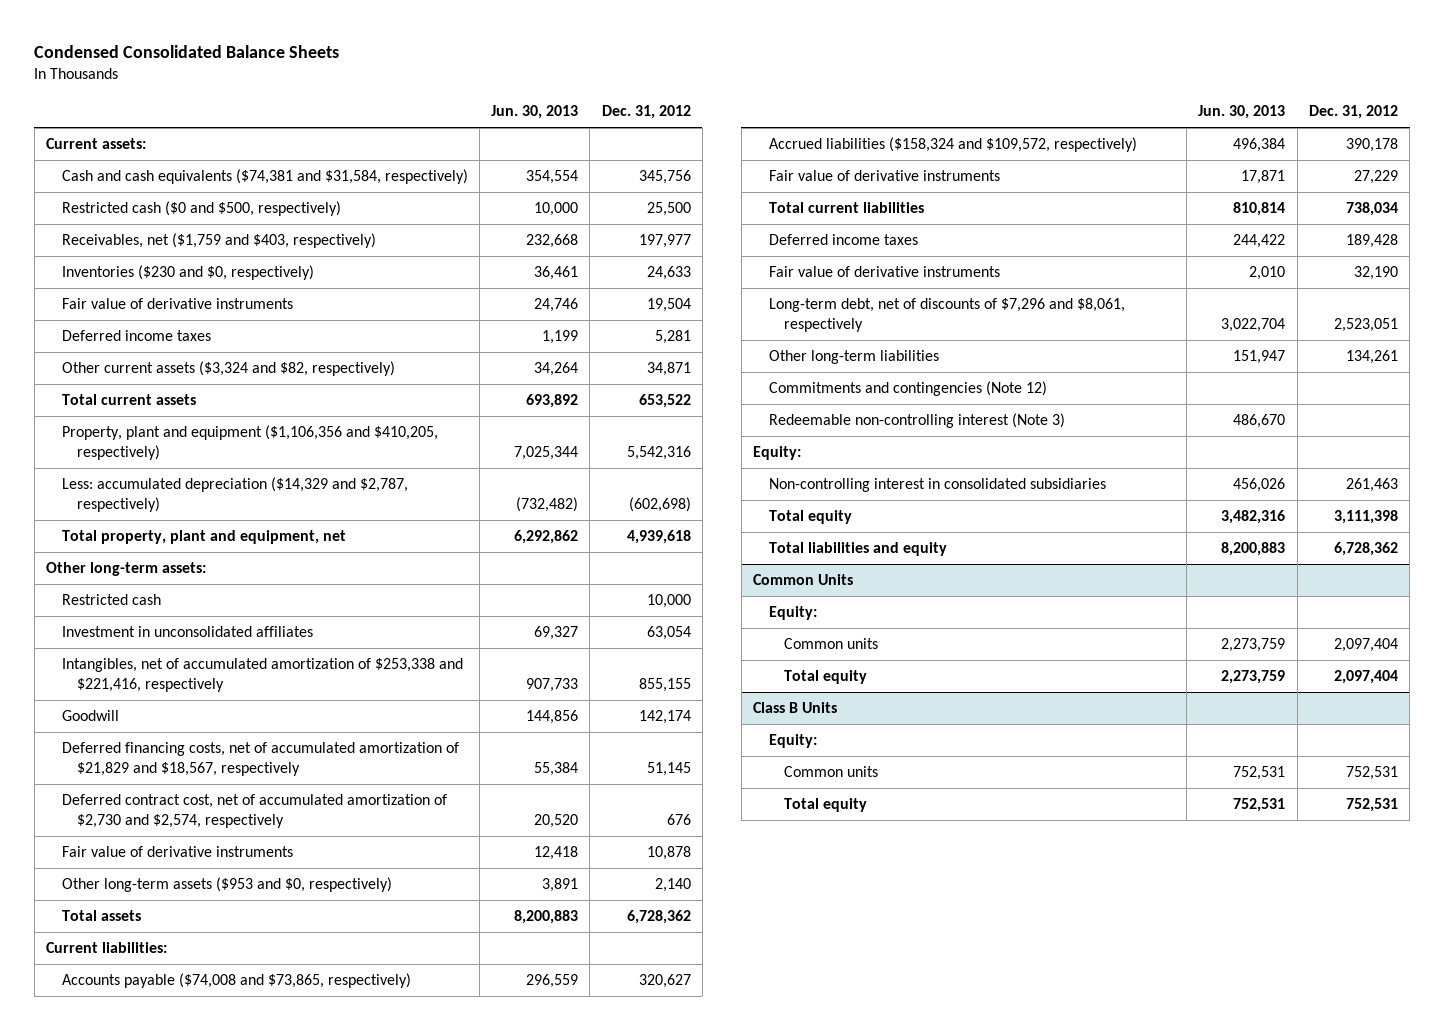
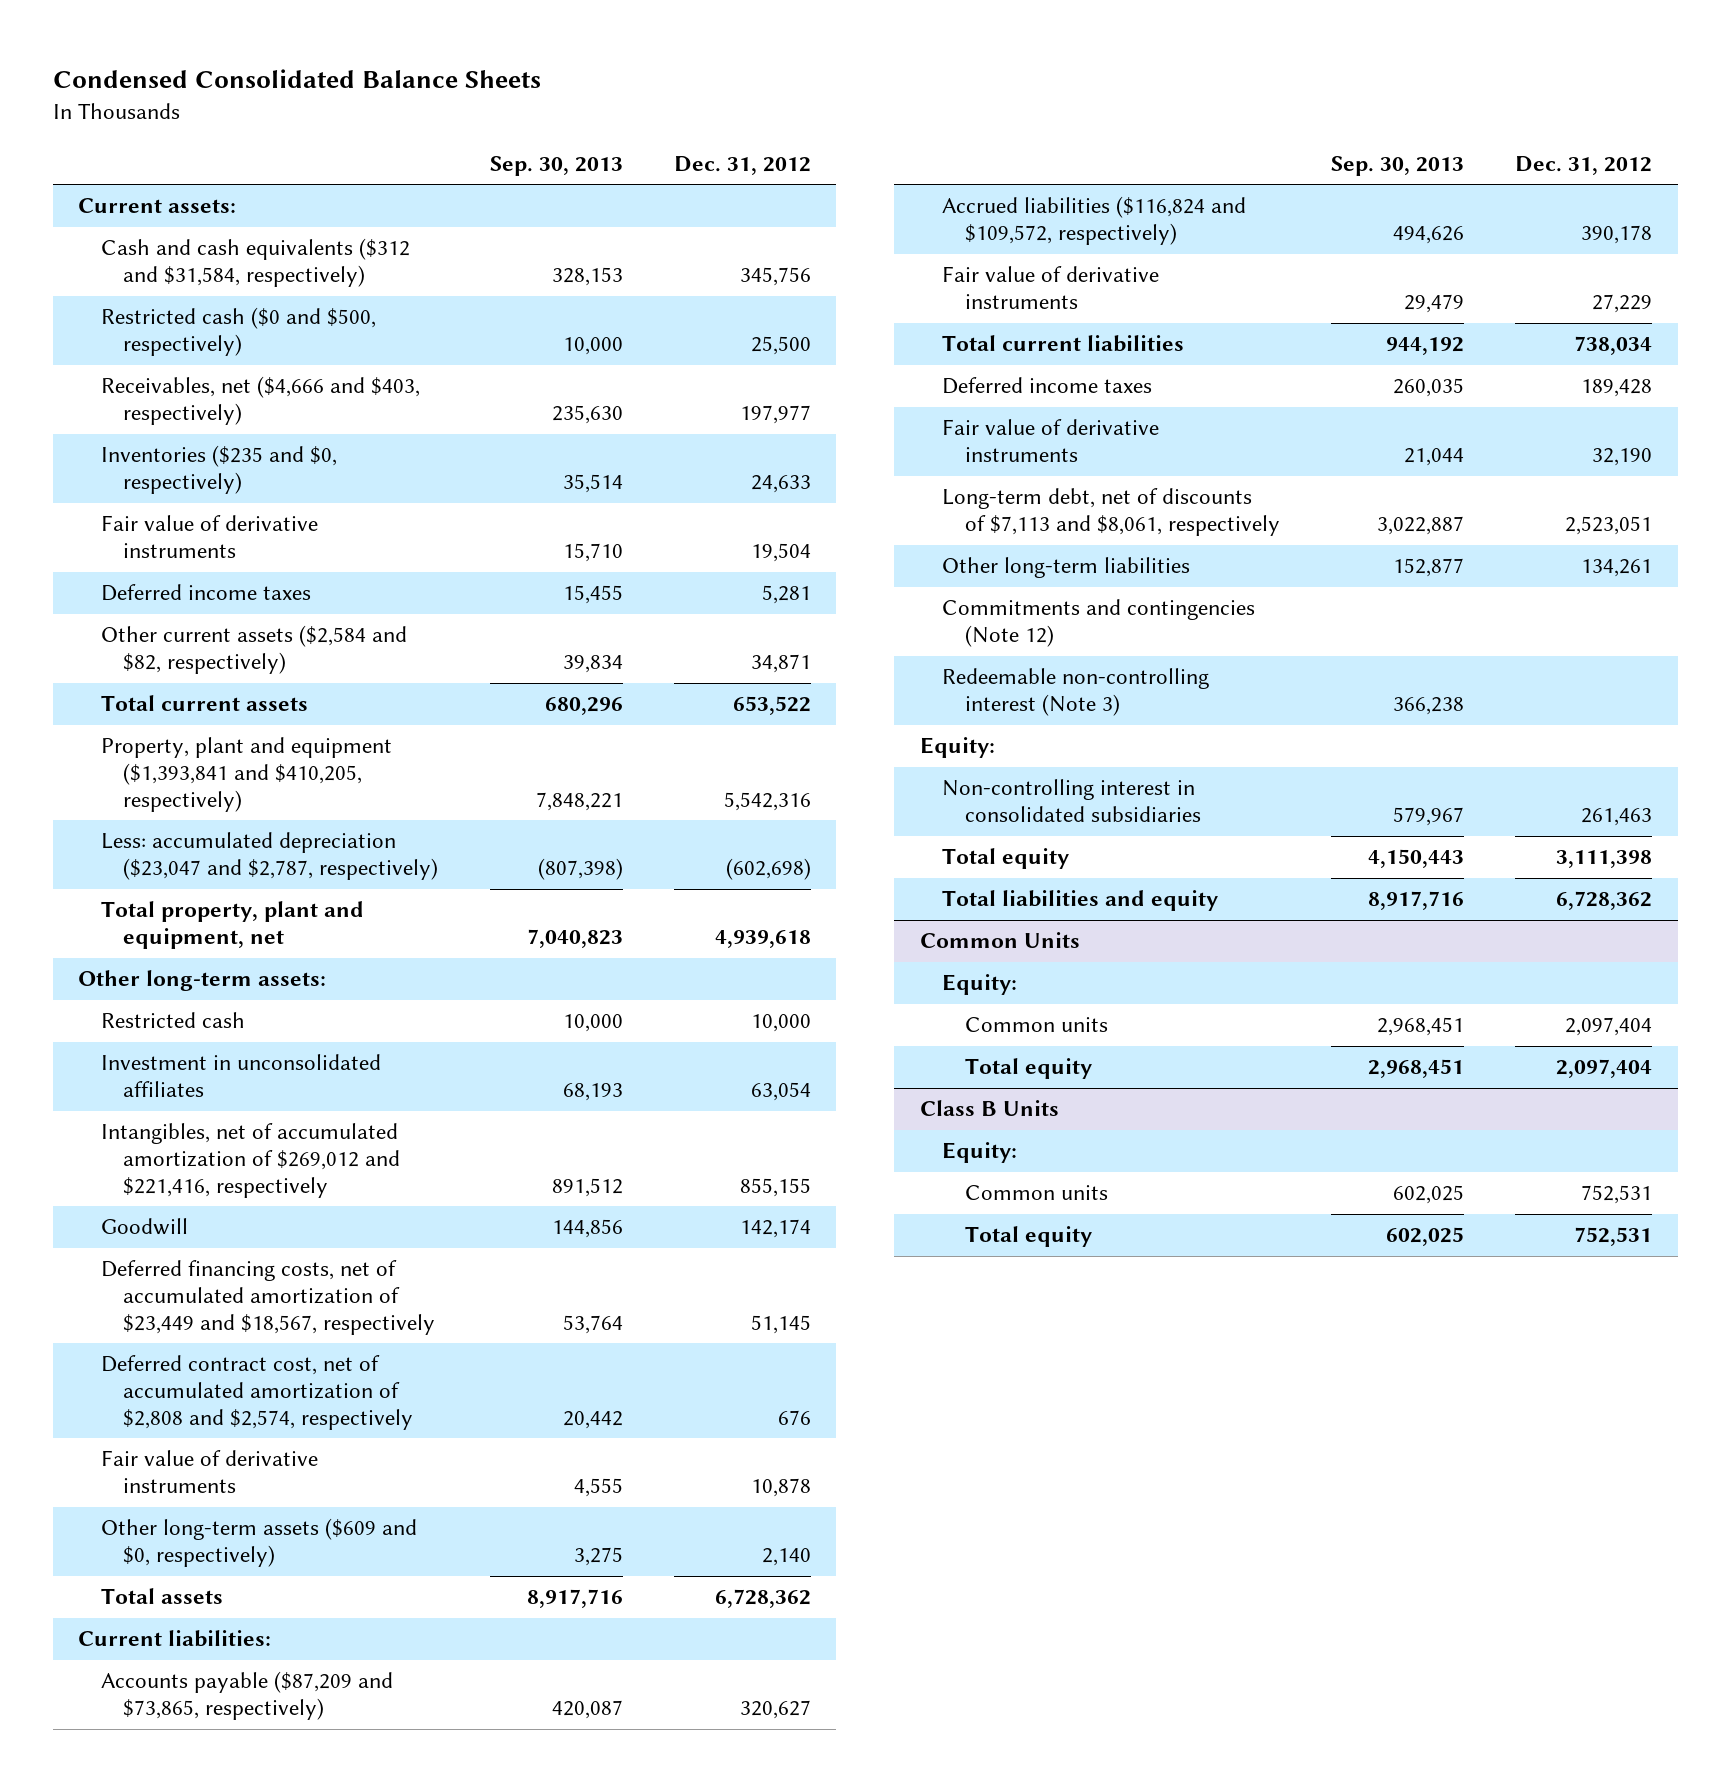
- | Jun. 30, 2013 | Dec. 31, 2012
+ | Sep. 30, 2013 | Dec. 31, 2012
- Cash and cash equivalents ($74,381 and $31,584, respectively) | 354,554 | 345,756
+ Cash and cash equivalents ($312 and $31,584, respectively) | 328,153 | 345,756
- Receivables, net ($1,759 and $403, respectively) | 232,668 | 197,977
- Inventories ($230 and $0, respectively) | 36,461 | 24,633
+ Receivables, net ($4,666 and $403, respectively) | 235,630 | 197,977
+ Inventories ($235 and $0, respectively) | 35,514 | 24,633
- Other current assets ($3,324 and $82, respectively) | 34,264 | 34,871
+ Other current assets ($2,584 and $82, respectively) | 39,834 | 34,871
- Property, plant and equipment ($1,106,356 and $410,205, respectively) | 7,025,344 | 5,542,316
- Less: accumulated depreciation ($14,329 and $2,787, respectively) | (732,482) | (602,698)
+ Property, plant and equipment ($1,393,841 and $410,205, respectively) | 7,848,221 | 5,542,316
+ Less: accumulated depreciation ($23,047 and $2,787, respectively) | (807,398) | (602,698)
- Intangibles, net of accumulated amortization of $253,338 and $221,416, respectively | 907,733 | 855,155
+ Intangibles, net of accumulated amortization of $269,012 and $221,416, respectively | 891,512 | 855,155
- Deferred financing costs, net of accumulated amortization of $21,829 and $18,567, respectively | 55,384 | 51,145
- Deferred contract cost, net of accumulated amortization of $2,730 and $2,574, respectively | 20,520 | 676
+ Deferred financing costs, net of accumulated amortization of $23,449 and $18,567, respectively | 53,764 | 51,145
+ Deferred contract cost, net of accumulated amortization of $2,808 and $2,574, respectively | 20,442 | 676
- Other long-term assets ($953 and $0, respectively) | 3,891 | 2,140
+ Other long-term assets ($609 and $0, respectively) | 3,275 | 2,140
- Accounts payable ($74,008 and $73,865, respectively) | 296,559 | 320,627
- Accrued liabilities ($158,324 and $109,572, respectively) | 496,384 | 390,178
+ Accounts payable ($87,209 and $73,865, respectively) | 420,087 | 320,627
+ Accrued liabilities ($116,824 and $109,572, respectively) | 494,626 | 390,178
- Long-term debt, net of discounts of $7,296 and $8,061, respectively | 3,022,704 | 2,523,051
+ Long-term debt, net of discounts of $7,113 and $8,061, respectively | 3,022,887 | 2,523,051

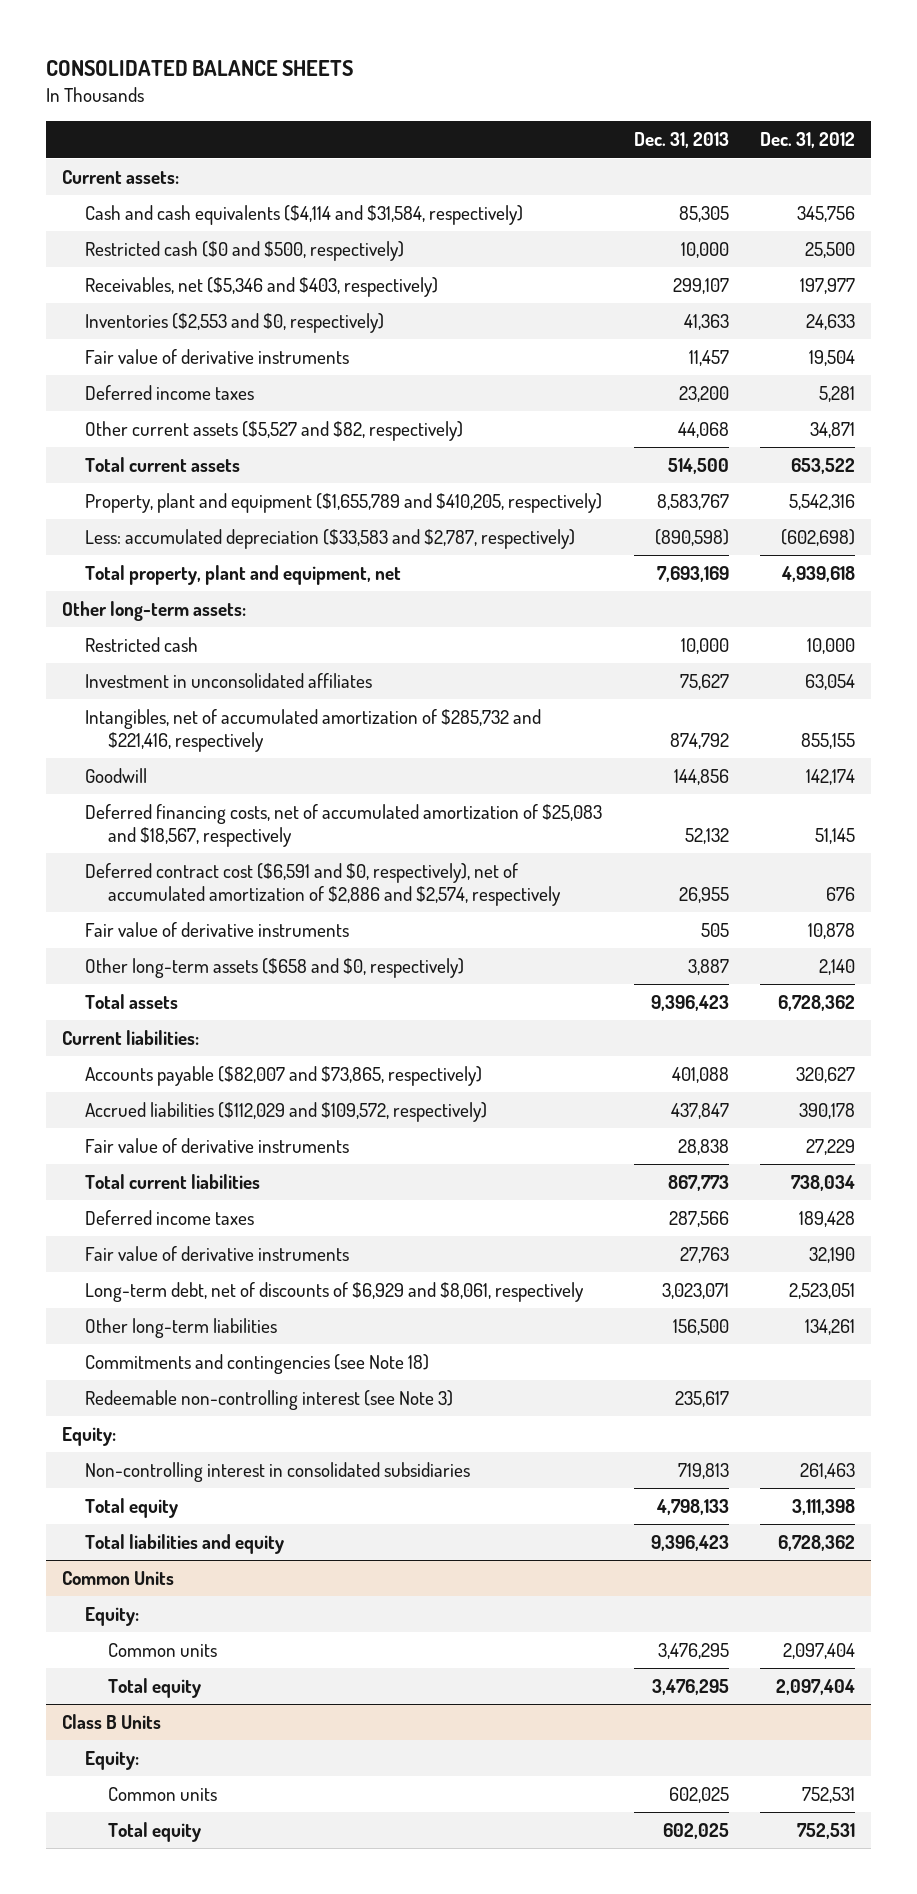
- Condensed Consolidated Balance Sheets
+ CONSOLIDATED BALANCE SHEETS
- | Sep. 30, 2013 | Dec. 31, 2012
+ | Dec. 31, 2013 | Dec. 31, 2012
- Cash and cash equivalents ($312 and $31,584, respectively) | 328,153 | 345,756
+ Cash and cash equivalents ($4,114 and $31,584, respectively) | 85,305 | 345,756
- Receivables, net ($4,666 and $403, respectively) | 235,630 | 197,977
- Inventories ($235 and $0, respectively) | 35,514 | 24,633
+ Receivables, net ($5,346 and $403, respectively) | 299,107 | 197,977
+ Inventories ($2,553 and $0, respectively) | 41,363 | 24,633
- Other current assets ($2,584 and $82, respectively) | 39,834 | 34,871
+ Other current assets ($5,527 and $82, respectively) | 44,068 | 34,871
- Property, plant and equipment ($1,393,841 and $410,205, respectively) | 7,848,221 | 5,542,316
- Less: accumulated depreciation ($23,047 and $2,787, respectively) | (807,398) | (602,698)
+ Property, plant and equipment ($1,655,789 and $410,205, respectively) | 8,583,767 | 5,542,316
+ Less: accumulated depreciation ($33,583 and $2,787, respectively) | (890,598) | (602,698)
- Intangibles, net of accumulated amortization of $269,012 and $221,416, respectively | 891,512 | 855,155
+ Intangibles, net of accumulated amortization of $285,732 and $221,416, respectively | 874,792 | 855,155
- Deferred financing costs, net of accumulated amortization of $23,449 and $18,567, respectively | 53,764 | 51,145
- Deferred contract cost, net of accumulated amortization of $2,808 and $2,574, respectively | 20,442 | 676
+ Deferred financing costs, net of accumulated amortization of $25,083 and $18,567, respectively | 52,132 | 51,145
+ Deferred contract cost ($6,591 and $0, respectively), net of accumulated amortization of $2,886 and $2,574, respectively | 26,955 | 676
- Other long-term assets ($609 and $0, respectively) | 3,275 | 2,140
+ Other long-term assets ($658 and $0, respectively) | 3,887 | 2,140
- Accounts payable ($87,209 and $73,865, respectively) | 420,087 | 320,627
- Accrued liabilities ($116,824 and $109,572, respectively) | 494,626 | 390,178
+ Accounts payable ($82,007 and $73,865, respectively) | 401,088 | 320,627
+ Accrued liabilities ($112,029 and $109,572, respectively) | 437,847 | 390,178
- Long-term debt, net of discounts of $7,113 and $8,061, respectively | 3,022,887 | 2,523,051
+ Long-term debt, net of discounts of $6,929 and $8,061, respectively | 3,023,071 | 2,523,051
- Commitments and contingencies (Note 12)
- Redeemable non-controlling interest (Note 3) | 366,238 |
+ Commitments and contingencies (see Note 18)
+ Redeemable non-controlling interest (see Note 3) | 235,617 |

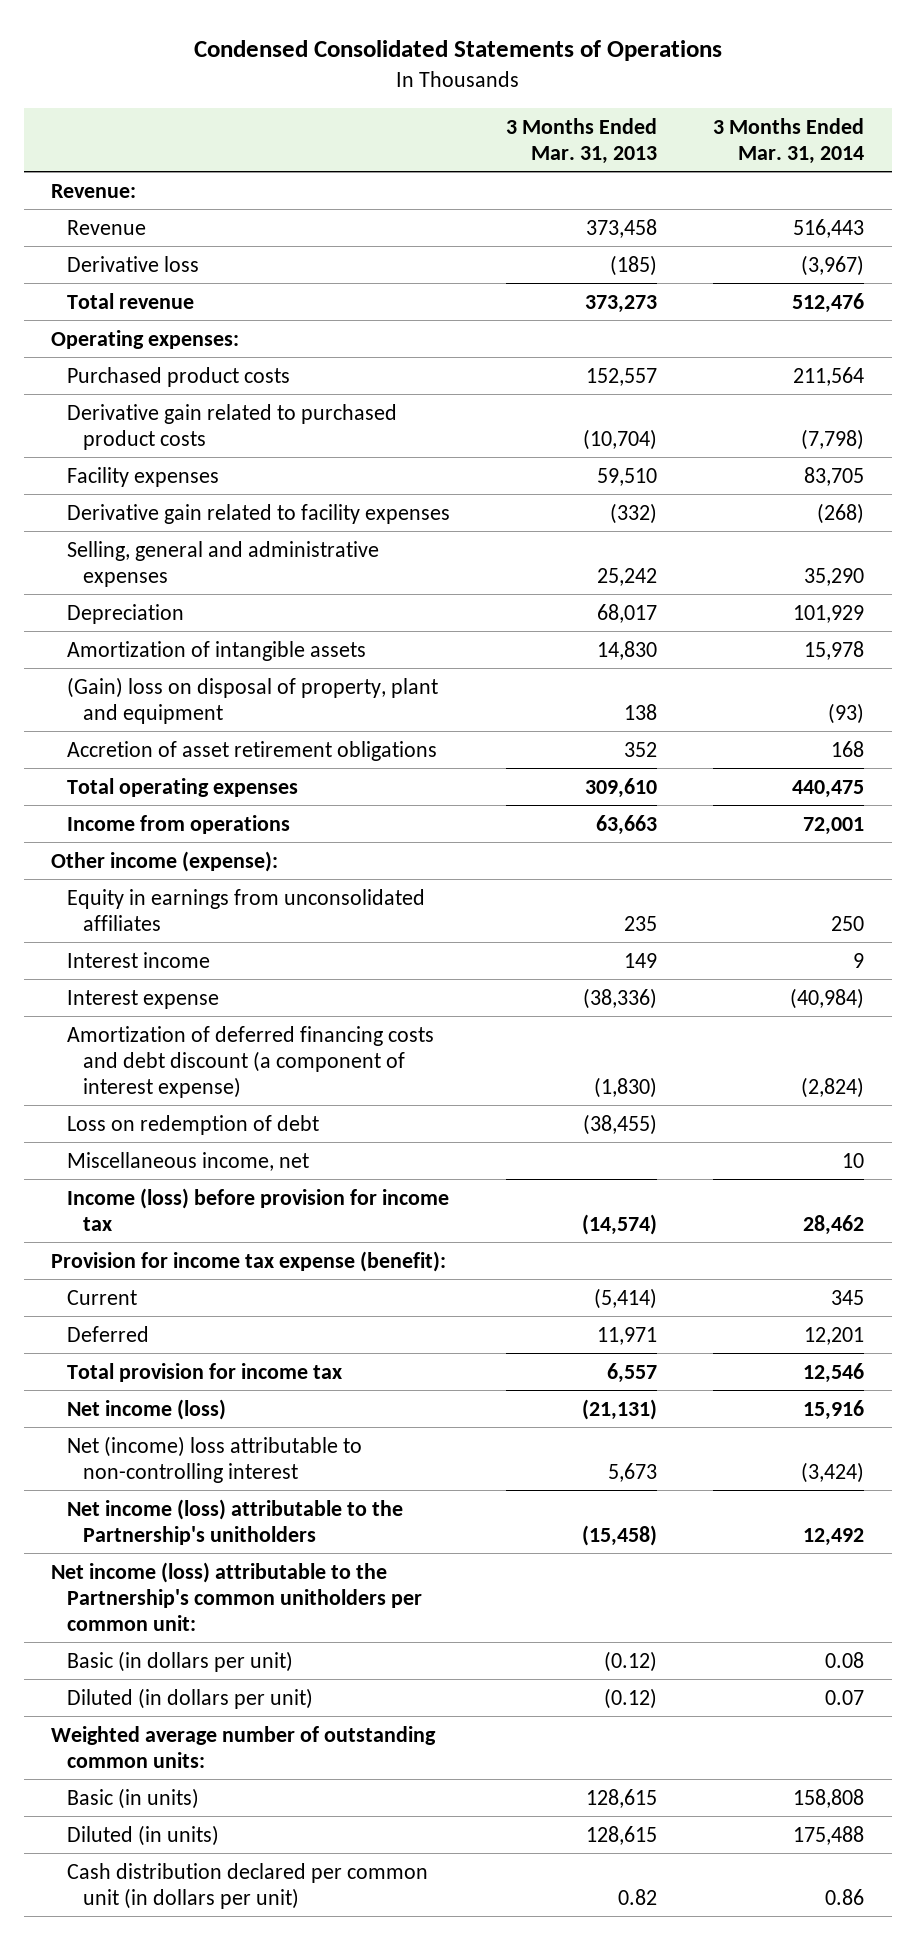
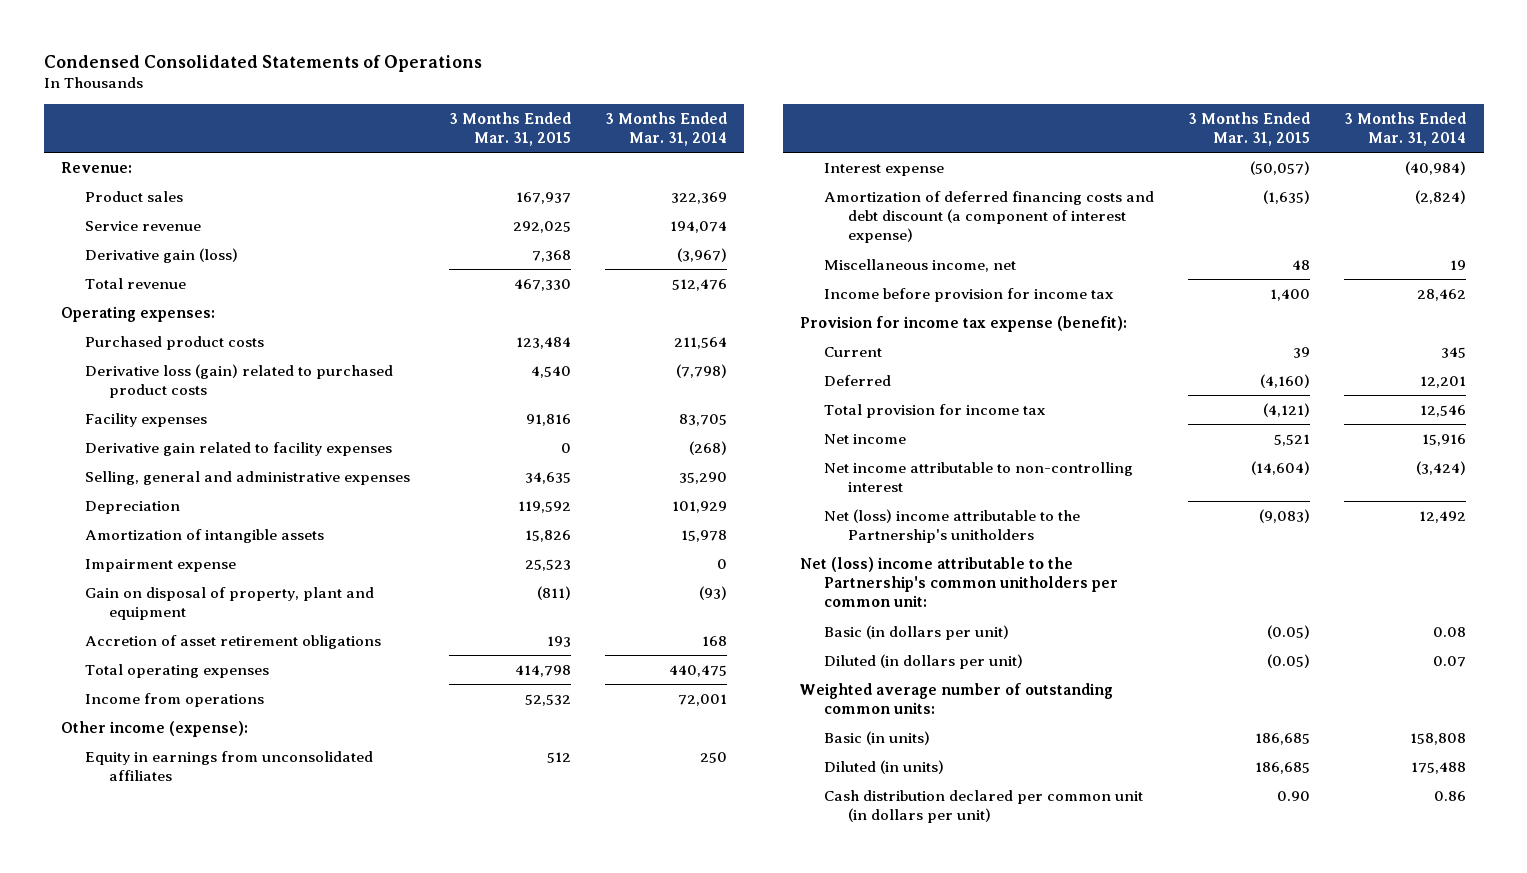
- | 3 Months Ended Mar. 31, 2013 | 3 Months Ended Mar. 31, 2014
+ | 3 Months Ended Mar. 31, 2015 | 3 Months Ended Mar. 31, 2014
- Revenue | 373,458 | 516,443
- Derivative loss | (185) | (3,967)
+ Product sales | 167,937 | 322,369
+ Service revenue | 292,025 | 194,074
+ Derivative gain (loss) | 7,368 | (3,967)
- Derivative gain related to purchased product costs | (10,704) | (7,798)
+ Derivative loss (gain) related to purchased product costs | 4,540 | (7,798)
- (Gain) loss on disposal of property, plant and equipment | 138 | (93)
+ Impairment expense | 25,523 | 0
+ Gain on disposal of property, plant and equipment | (811) | (93)
- Interest income | 149 | 9
- Loss on redemption of debt | (38,455) |
- Miscellaneous income, net | | 10
- Income (loss) before provision for income tax | (14,574) | 28,462
+ Miscellaneous income, net | 48 | 19
+ Income before provision for income tax | 1,400 | 28,462
- Net income (loss) | (21,131) | 15,916
- Net (income) loss attributable to non-controlling interest | 5,673 | (3,424)
- Net income (loss) attributable to the Partnership's unitholders | (15,458) | 12,492
- Net income (loss) attributable to the Partnership's common unitholders per common unit:
+ Net income | 5,521 | 15,916
+ Net income attributable to non-controlling interest | (14,604) | (3,424)
+ Net (loss) income attributable to the Partnership's unitholders | (9,083) | 12,492
+ Net (loss) income attributable to the Partnership's common unitholders per common unit:

